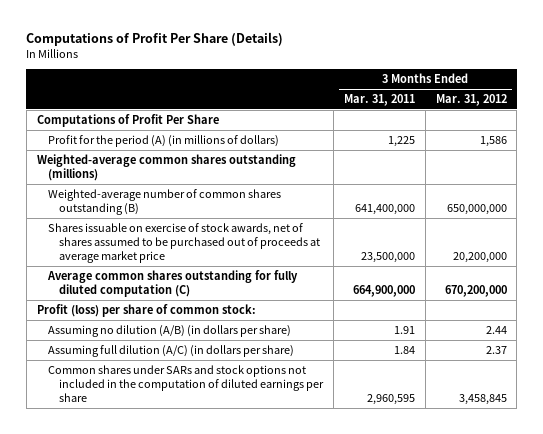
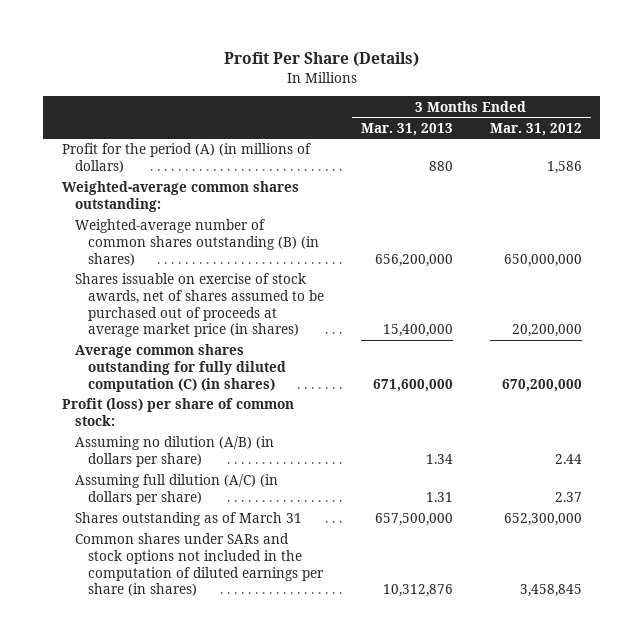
- Computations of Profit Per Share (Details)
+ Profit Per Share (Details)
- | 3 Months Ended Mar. 31, 2011 | 3 Months Ended Mar. 31, 2012
+ | 3 Months Ended Mar. 31, 2013 | 3 Months Ended Mar. 31, 2012
- Computations of Profit Per Share
- Weighted-average common shares outstanding (millions)
- Weighted-average number of common shares outstanding (B) | 641,400,000 | 650,000,000
- Shares issuable on exercise of stock awards, net of shares assumed to be purchased out of proceeds at average market price | 23,500,000 | 20,200,000
- Average common shares outstanding for fully diluted computation (C) | 664,900,000 | 670,200,000
+ Weighted-average common shares outstanding:
+ Weighted-average number of common shares outstanding (B) (in shares) | 656,200,000 | 650,000,000
+ Shares issuable on exercise of stock awards, net of shares assumed to be purchased out of proceeds at average market price (in shares) | 15,400,000 | 20,200,000
+ Average common shares outstanding for fully diluted computation (C) (in shares) | 671,600,000 | 670,200,000
- Common shares under SARs and stock options not included in the computation of diluted earnings per share | 2,960,595 | 3,458,845
+ Shares outstanding as of March 31 | 657,500,000 | 652,300,000
+ Common shares under SARs and stock options not included in the computation of diluted earnings per share (in shares) | 10,312,876 | 3,458,845

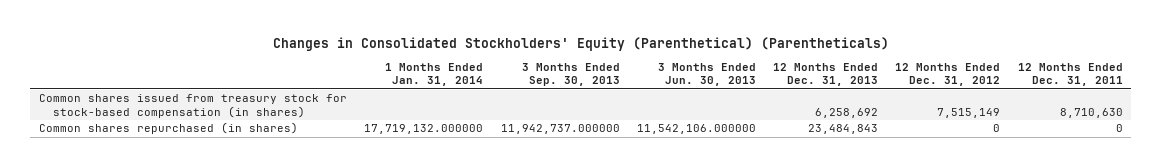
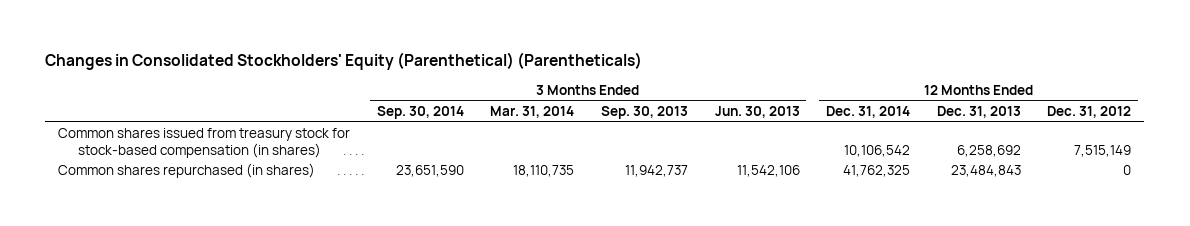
- | 1 Months Ended Jan. 31, 2014 | 3 Months Ended Sep. 30, 2013 | 3 Months Ended Jun. 30, 2013 | 12 Months Ended Dec. 31, 2013 | 12 Months Ended Dec. 31, 2012 | 12 Months Ended Dec. 31, 2011
+ | 3 Months Ended Sep. 30, 2014 | 3 Months Ended Mar. 31, 2014 | 3 Months Ended Sep. 30, 2013 | 3 Months Ended Jun. 30, 2013 | 12 Months Ended Dec. 31, 2014 | 12 Months Ended Dec. 31, 2013 | 12 Months Ended Dec. 31, 2012
- Common shares repurchased (in shares) | 17,719,132.000000 | 11,942,737.000000 | 11,542,106.000000 | 23,484,843 | 0 | 0
+ Common shares repurchased (in shares) | 23,651,590 | 18,110,735 | 11,942,737 | 11,542,106 | 41,762,325 | 23,484,843 | 0

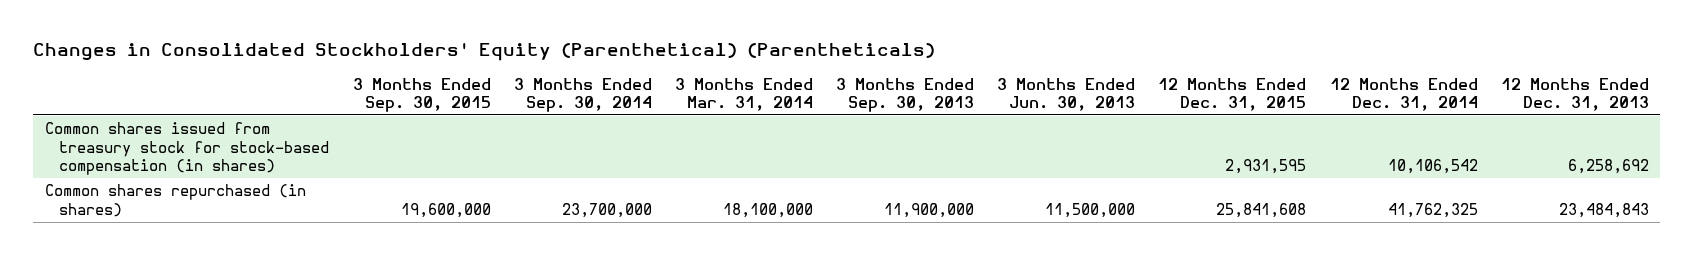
- | 3 Months Ended Sep. 30, 2014 | 3 Months Ended Mar. 31, 2014 | 3 Months Ended Sep. 30, 2013 | 3 Months Ended Jun. 30, 2013 | 12 Months Ended Dec. 31, 2014 | 12 Months Ended Dec. 31, 2013 | 12 Months Ended Dec. 31, 2012
+ | 3 Months Ended Sep. 30, 2015 | 3 Months Ended Sep. 30, 2014 | 3 Months Ended Mar. 31, 2014 | 3 Months Ended Sep. 30, 2013 | 3 Months Ended Jun. 30, 2013 | 12 Months Ended Dec. 31, 2015 | 12 Months Ended Dec. 31, 2014 | 12 Months Ended Dec. 31, 2013
- Common shares repurchased (in shares) | 23,651,590 | 18,110,735 | 11,942,737 | 11,542,106 | 41,762,325 | 23,484,843 | 0
+ Common shares repurchased (in shares) | 19,600,000 | 23,700,000 | 18,100,000 | 11,900,000 | 11,500,000 | 25,841,608 | 41,762,325 | 23,484,843

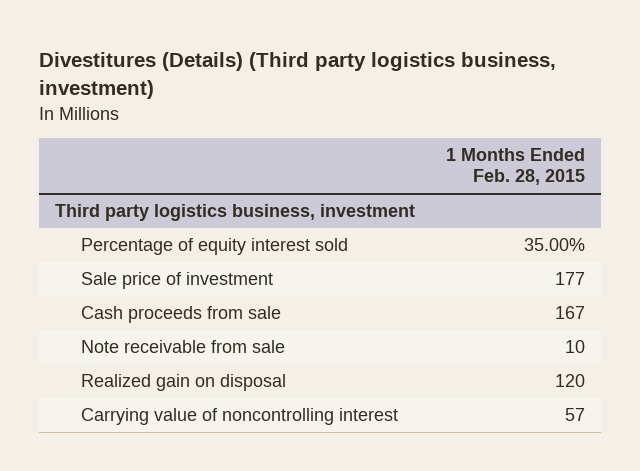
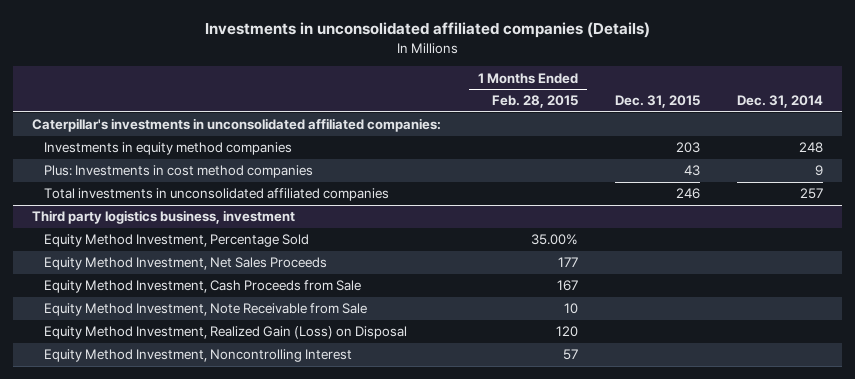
- Divestitures (Details) (Third party logistics business, investment)
+ Investments in unconsolidated affiliated companies (Details)
- | 1 Months Ended Feb. 28, 2015
+ | 1 Months Ended Feb. 28, 2015 | Dec. 31, 2015 | Dec. 31, 2014
+ Caterpillar's investments in unconsolidated affiliated companies:
+ Investments in equity method companies | | 203 | 248
+ Plus: Investments in cost method companies | | 43 | 9
+ Total investments in unconsolidated affiliated companies | | 246 | 257
@ Third party logistics business, investment
- Percentage of equity interest sold | 35.00%
- Sale price of investment | 177
- Cash proceeds from sale | 167
- Note receivable from sale | 10
- Realized gain on disposal | 120
- Carrying value of noncontrolling interest | 57
+ Equity Method Investment, Percentage Sold | 35.00% | |
+ Equity Method Investment, Net Sales Proceeds | 177 | |
+ Equity Method Investment, Cash Proceeds from Sale | 167 | |
+ Equity Method Investment, Note Receivable from Sale | 10 | |
+ Equity Method Investment, Realized Gain (Loss) on Disposal | 120 | |
+ Equity Method Investment, Noncontrolling Interest | 57 | |

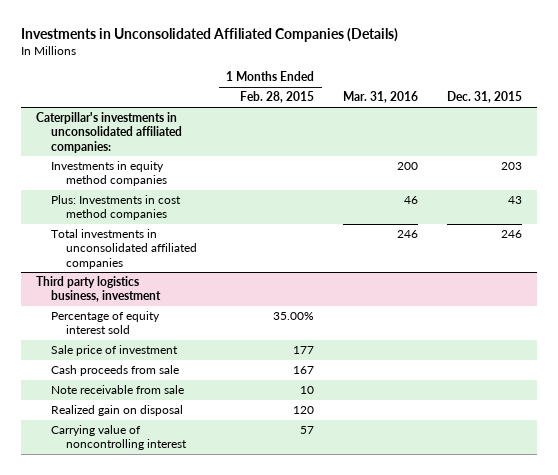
- Investments in unconsolidated affiliated companies (Details)
+ Investments in Unconsolidated Affiliated Companies (Details)
- | 1 Months Ended Feb. 28, 2015 | Dec. 31, 2015 | Dec. 31, 2014
+ | 1 Months Ended Feb. 28, 2015 | Mar. 31, 2016 | Dec. 31, 2015
@ Third party logistics business, investment
- Equity Method Investment, Percentage Sold | 35.00% | |
- Equity Method Investment, Net Sales Proceeds | 177 | |
- Equity Method Investment, Cash Proceeds from Sale | 167 | |
- Equity Method Investment, Note Receivable from Sale | 10 | |
- Equity Method Investment, Realized Gain (Loss) on Disposal | 120 | |
- Equity Method Investment, Noncontrolling Interest | 57 | |
+ Percentage of equity interest sold | 35.00% | |
+ Sale price of investment | 177 | |
+ Cash proceeds from sale | 167 | |
+ Note receivable from sale | 10 | |
+ Realized gain on disposal | 120 | |
+ Carrying value of noncontrolling interest | 57 | |

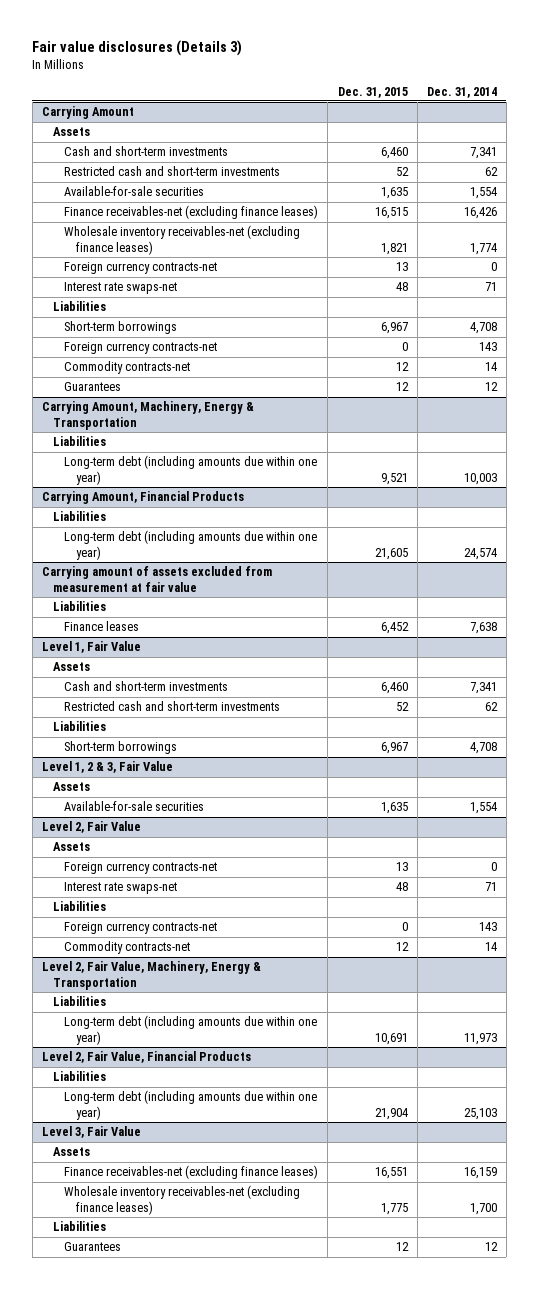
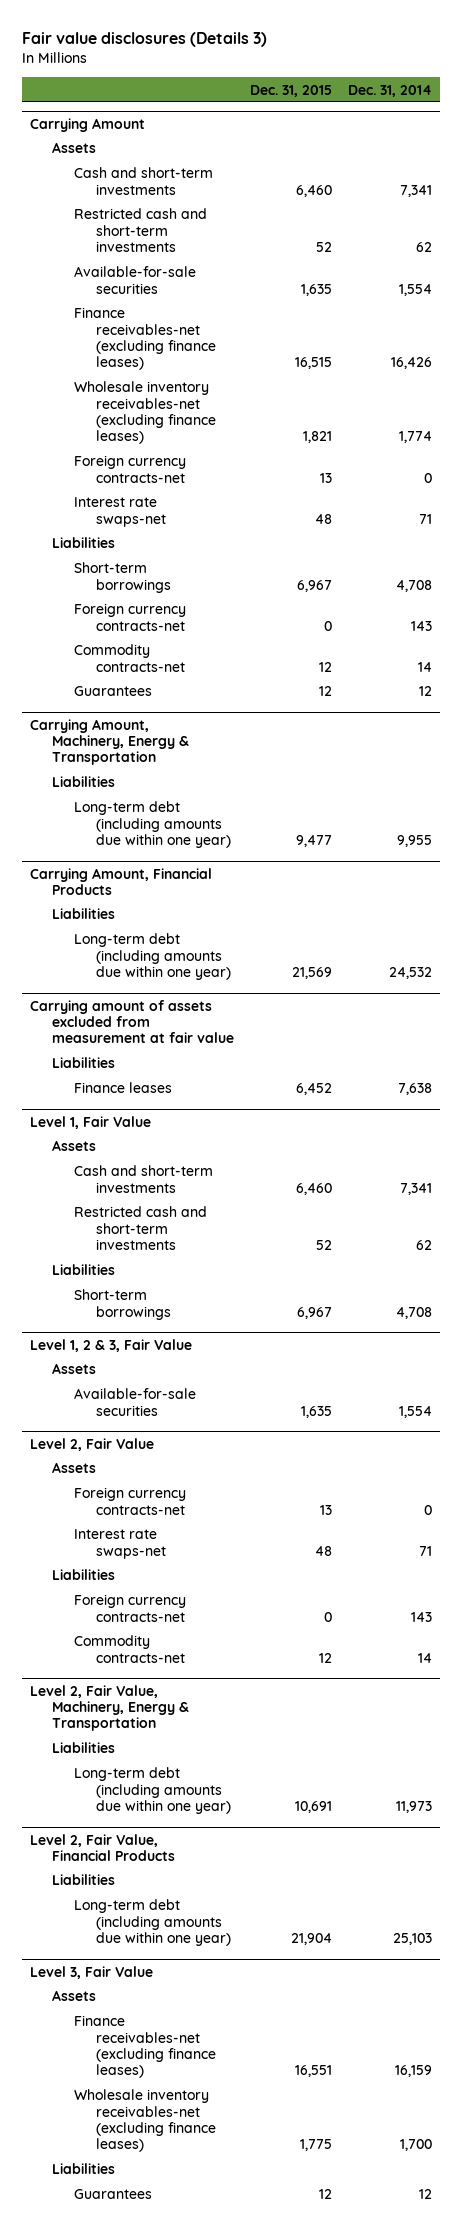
@ Carrying Amount, Machinery, Energy & Transportation
- Long-term debt (including amounts due within one year) | 9,521 | 10,003
+ Long-term debt (including amounts due within one year) | 9,477 | 9,955
@ Carrying Amount, Financial Products
- Long-term debt (including amounts due within one year) | 21,605 | 24,574
+ Long-term debt (including amounts due within one year) | 21,569 | 24,532

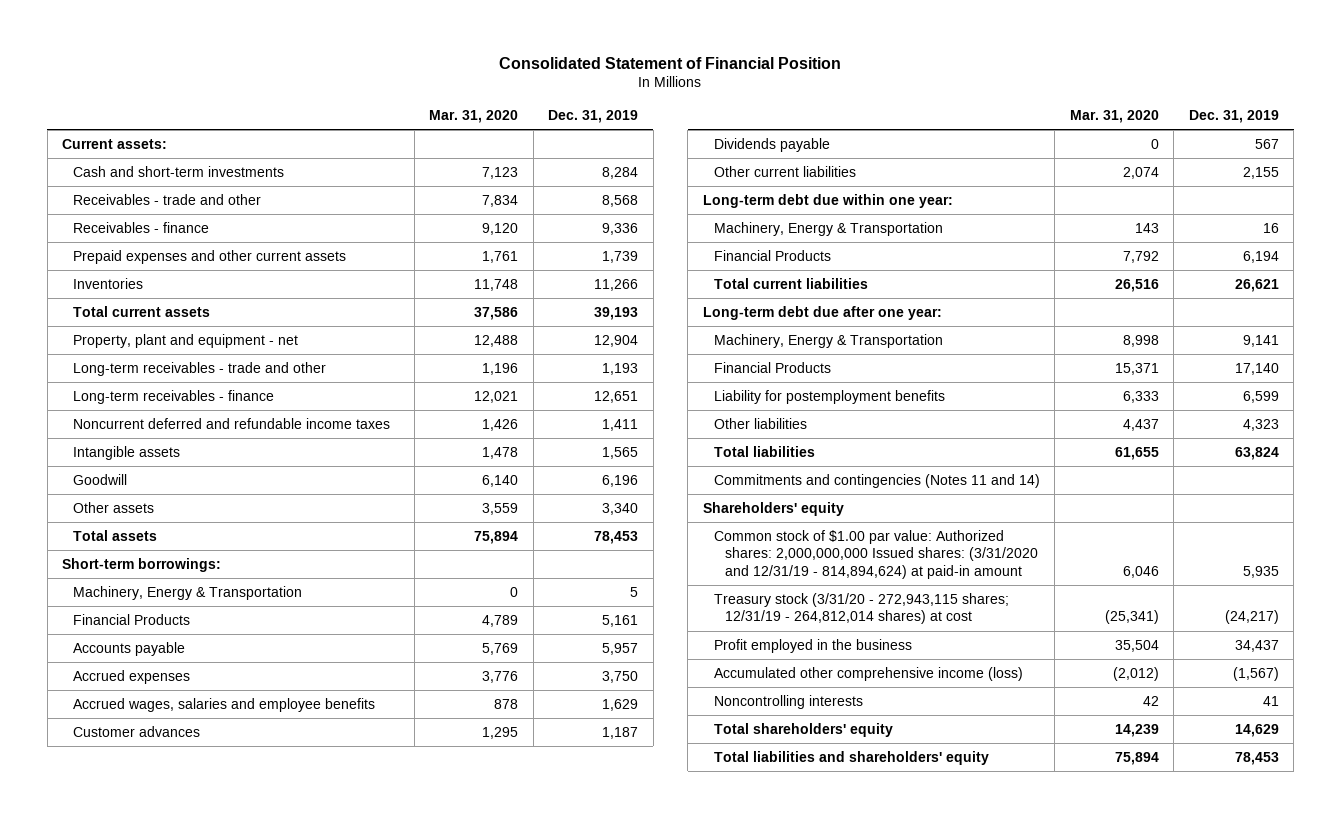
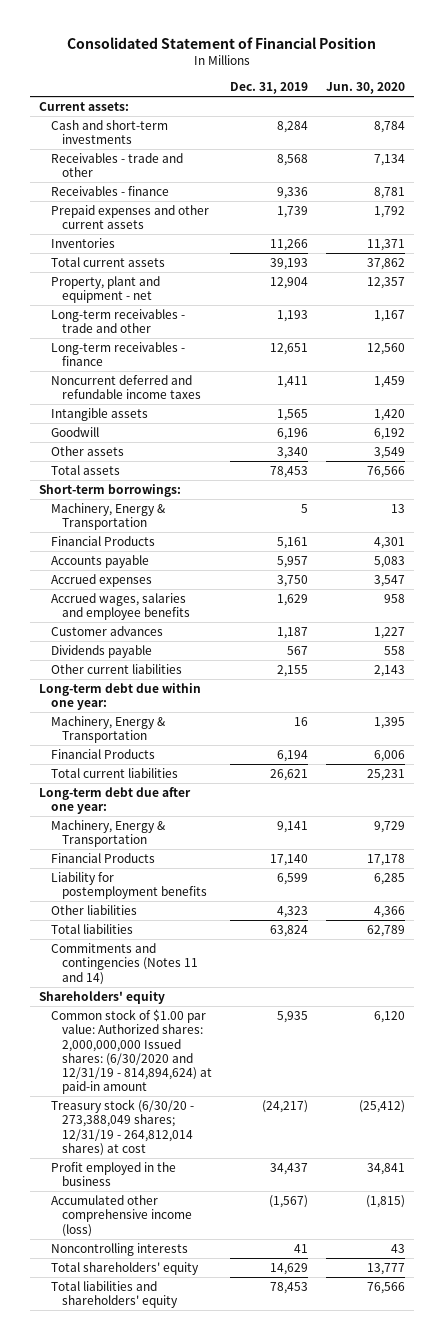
- | Mar. 31, 2020 | Dec. 31, 2019
+ | Dec. 31, 2019 | Jun. 30, 2020
- Common stock of $1.00 par value: Authorized shares: 2,000,000,000 Issued shares: (3/31/2020 and 12/31/19 - 814,894,624) at paid-in amount | 6,046 | 5,935
- Treasury stock (3/31/20 - 272,943,115 shares; 12/31/19 - 264,812,014 shares) at cost | (25,341) | (24,217)
+ Common stock of $1.00 par value: Authorized shares: 2,000,000,000 Issued shares: (6/30/2020 and 12/31/19 - 814,894,624) at paid-in amount | 5,935 | 6,120
+ Treasury stock (6/30/20 - 273,388,049 shares; 12/31/19 - 264,812,014 shares) at cost | (24,217) | (25,412)

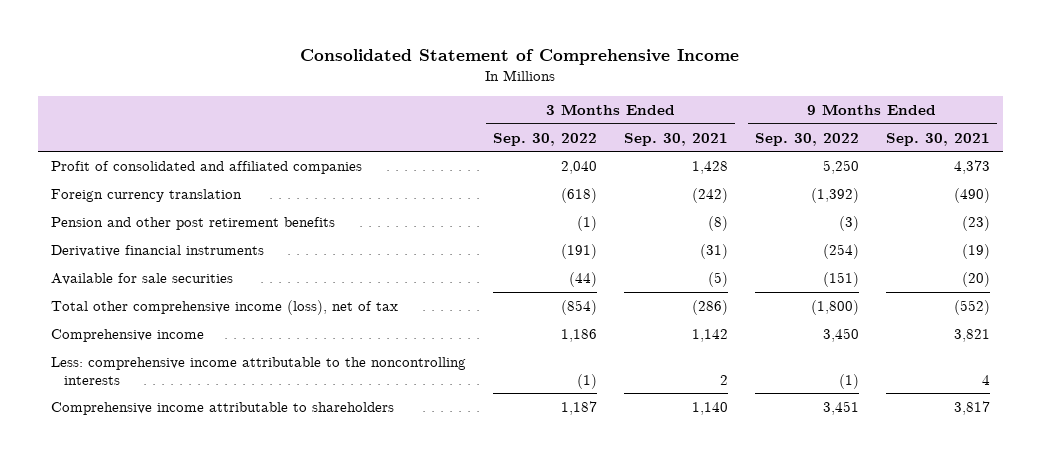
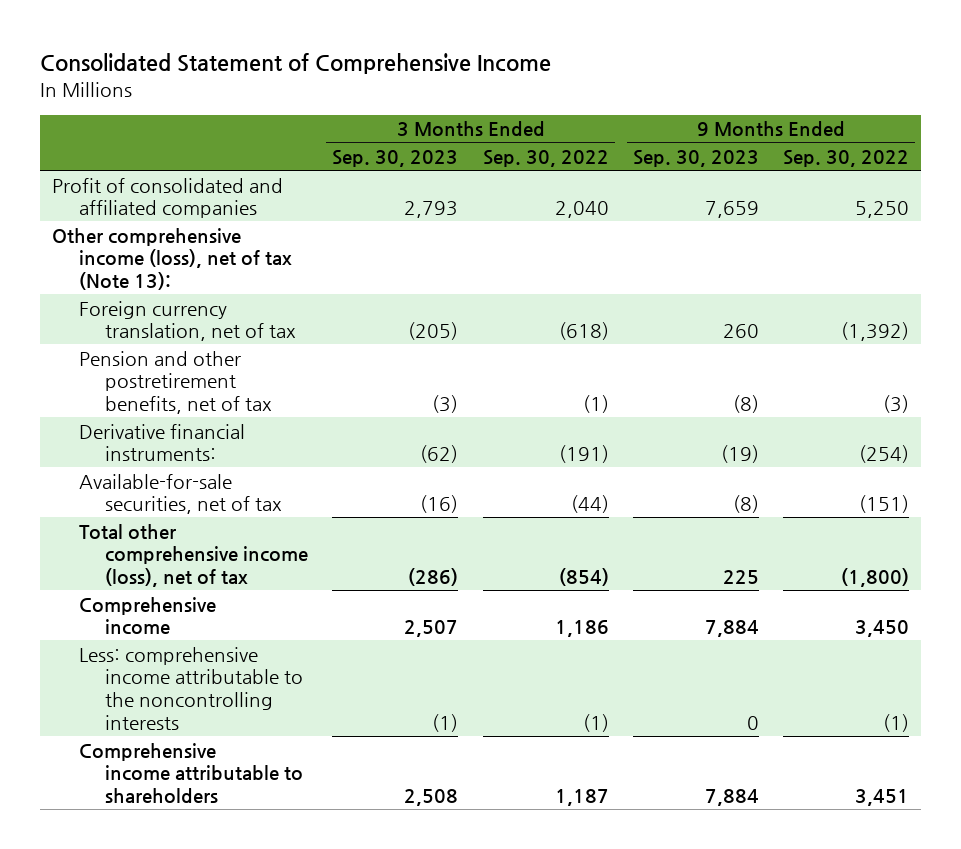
- | 3 Months Ended Sep. 30, 2022 | 3 Months Ended Sep. 30, 2021 | 9 Months Ended Sep. 30, 2022 | 9 Months Ended Sep. 30, 2021
+ | 3 Months Ended Sep. 30, 2023 | 3 Months Ended Sep. 30, 2022 | 9 Months Ended Sep. 30, 2023 | 9 Months Ended Sep. 30, 2022
- Foreign currency translation | (618) | (242) | (1,392) | (490)
- Pension and other post retirement benefits | (1) | (8) | (3) | (23)
- Derivative financial instruments | (191) | (31) | (254) | (19)
- Available for sale securities | (44) | (5) | (151) | (20)
+ Other comprehensive income (loss), net of tax (Note 13):
+ Foreign currency translation, net of tax | (205) | (618) | 260 | (1,392)
+ Pension and other postretirement benefits, net of tax | (3) | (1) | (8) | (3)
+ Derivative financial instruments: | (62) | (191) | (19) | (254)
+ Available-for-sale securities, net of tax | (16) | (44) | (8) | (151)

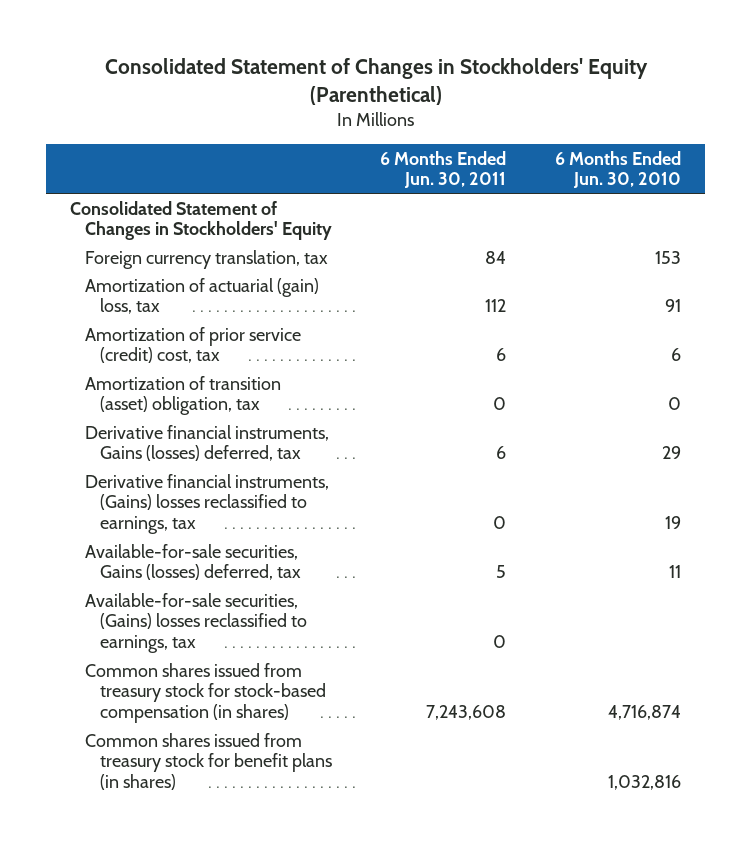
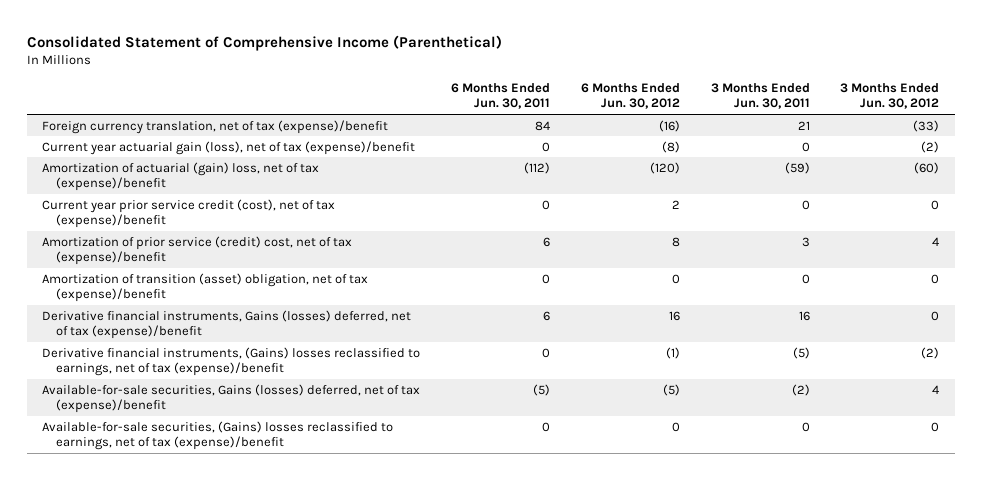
- Consolidated Statement of Changes in Stockholders' Equity (Parenthetical)
+ Consolidated Statement of Comprehensive Income (Parenthetical)
- | 6 Months Ended Jun. 30, 2011 | 6 Months Ended Jun. 30, 2010
+ | 6 Months Ended Jun. 30, 2011 | 6 Months Ended Jun. 30, 2012 | 3 Months Ended Jun. 30, 2011 | 3 Months Ended Jun. 30, 2012
- Consolidated Statement of Changes in Stockholders' Equity
- Foreign currency translation, tax | 84 | 153
- Amortization of actuarial (gain) loss, tax | 112 | 91
- Amortization of prior service (credit) cost, tax | 6 | 6
- Amortization of transition (asset) obligation, tax | 0 | 0
- Derivative financial instruments, Gains (losses) deferred, tax | 6 | 29
- Derivative financial instruments, (Gains) losses reclassified to earnings, tax | 0 | 19
- Available-for-sale securities, Gains (losses) deferred, tax | 5 | 11
- Available-for-sale securities, (Gains) losses reclassified to earnings, tax | 0 |
- Common shares issued from treasury stock for stock-based compensation (in shares) | 7,243,608 | 4,716,874
- Common shares issued from treasury stock for benefit plans (in shares) | | 1,032,816
+ Foreign currency translation, net of tax (expense)/benefit | 84 | (16) | 21 | (33)
+ Current year actuarial gain (loss), net of tax (expense)/benefit | 0 | (8) | 0 | (2)
+ Amortization of actuarial (gain) loss, net of tax (expense)/benefit | (112) | (120) | (59) | (60)
+ Current year prior service credit (cost), net of tax (expense)/benefit | 0 | 2 | 0 | 0
+ Amortization of prior service (credit) cost, net of tax (expense)/benefit | 6 | 8 | 3 | 4
+ Amortization of transition (asset) obligation, net of tax (expense)/benefit | 0 | 0 | 0 | 0
+ Derivative financial instruments, Gains (losses) deferred, net of tax (expense)/benefit | 6 | 16 | 16 | 0
+ Derivative financial instruments, (Gains) losses reclassified to earnings, net of tax (expense)/benefit | 0 | (1) | (5) | (2)
+ Available-for-sale securities, Gains (losses) deferred, net of tax (expense)/benefit | (5) | (5) | (2) | 4
+ Available-for-sale securities, (Gains) losses reclassified to earnings, net of tax (expense)/benefit | 0 | 0 | 0 | 0

